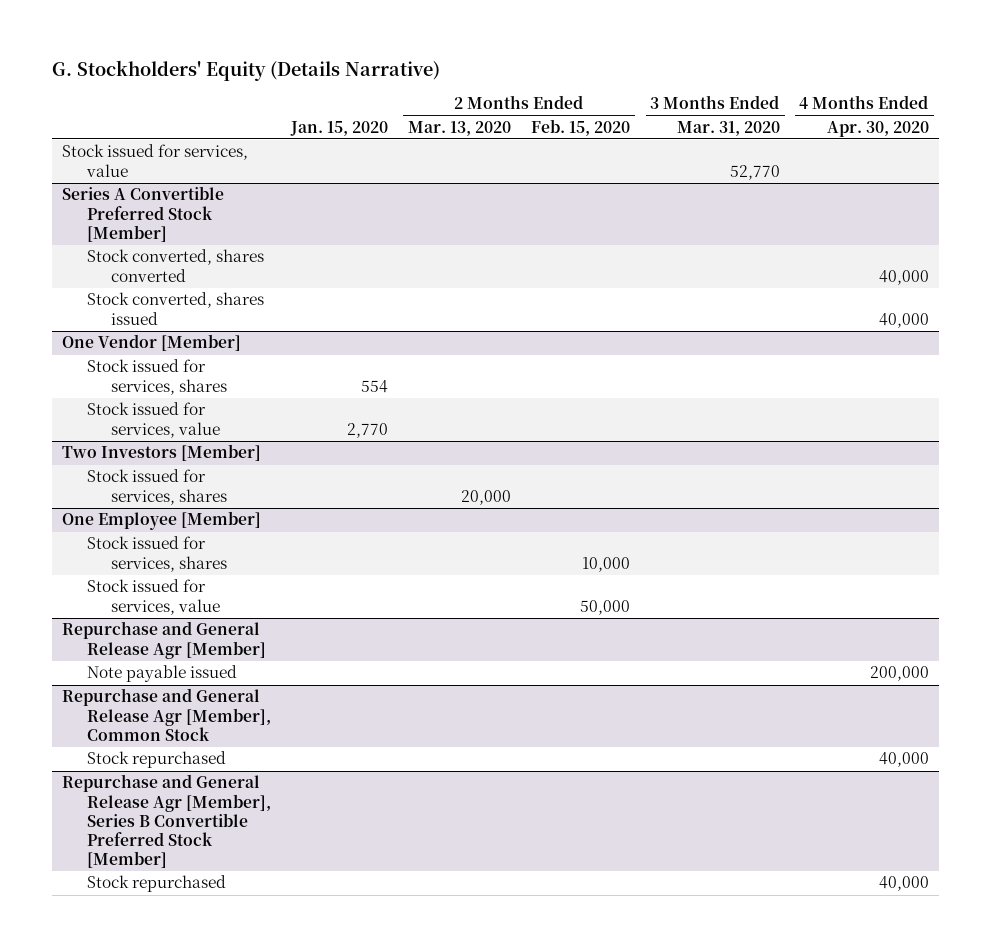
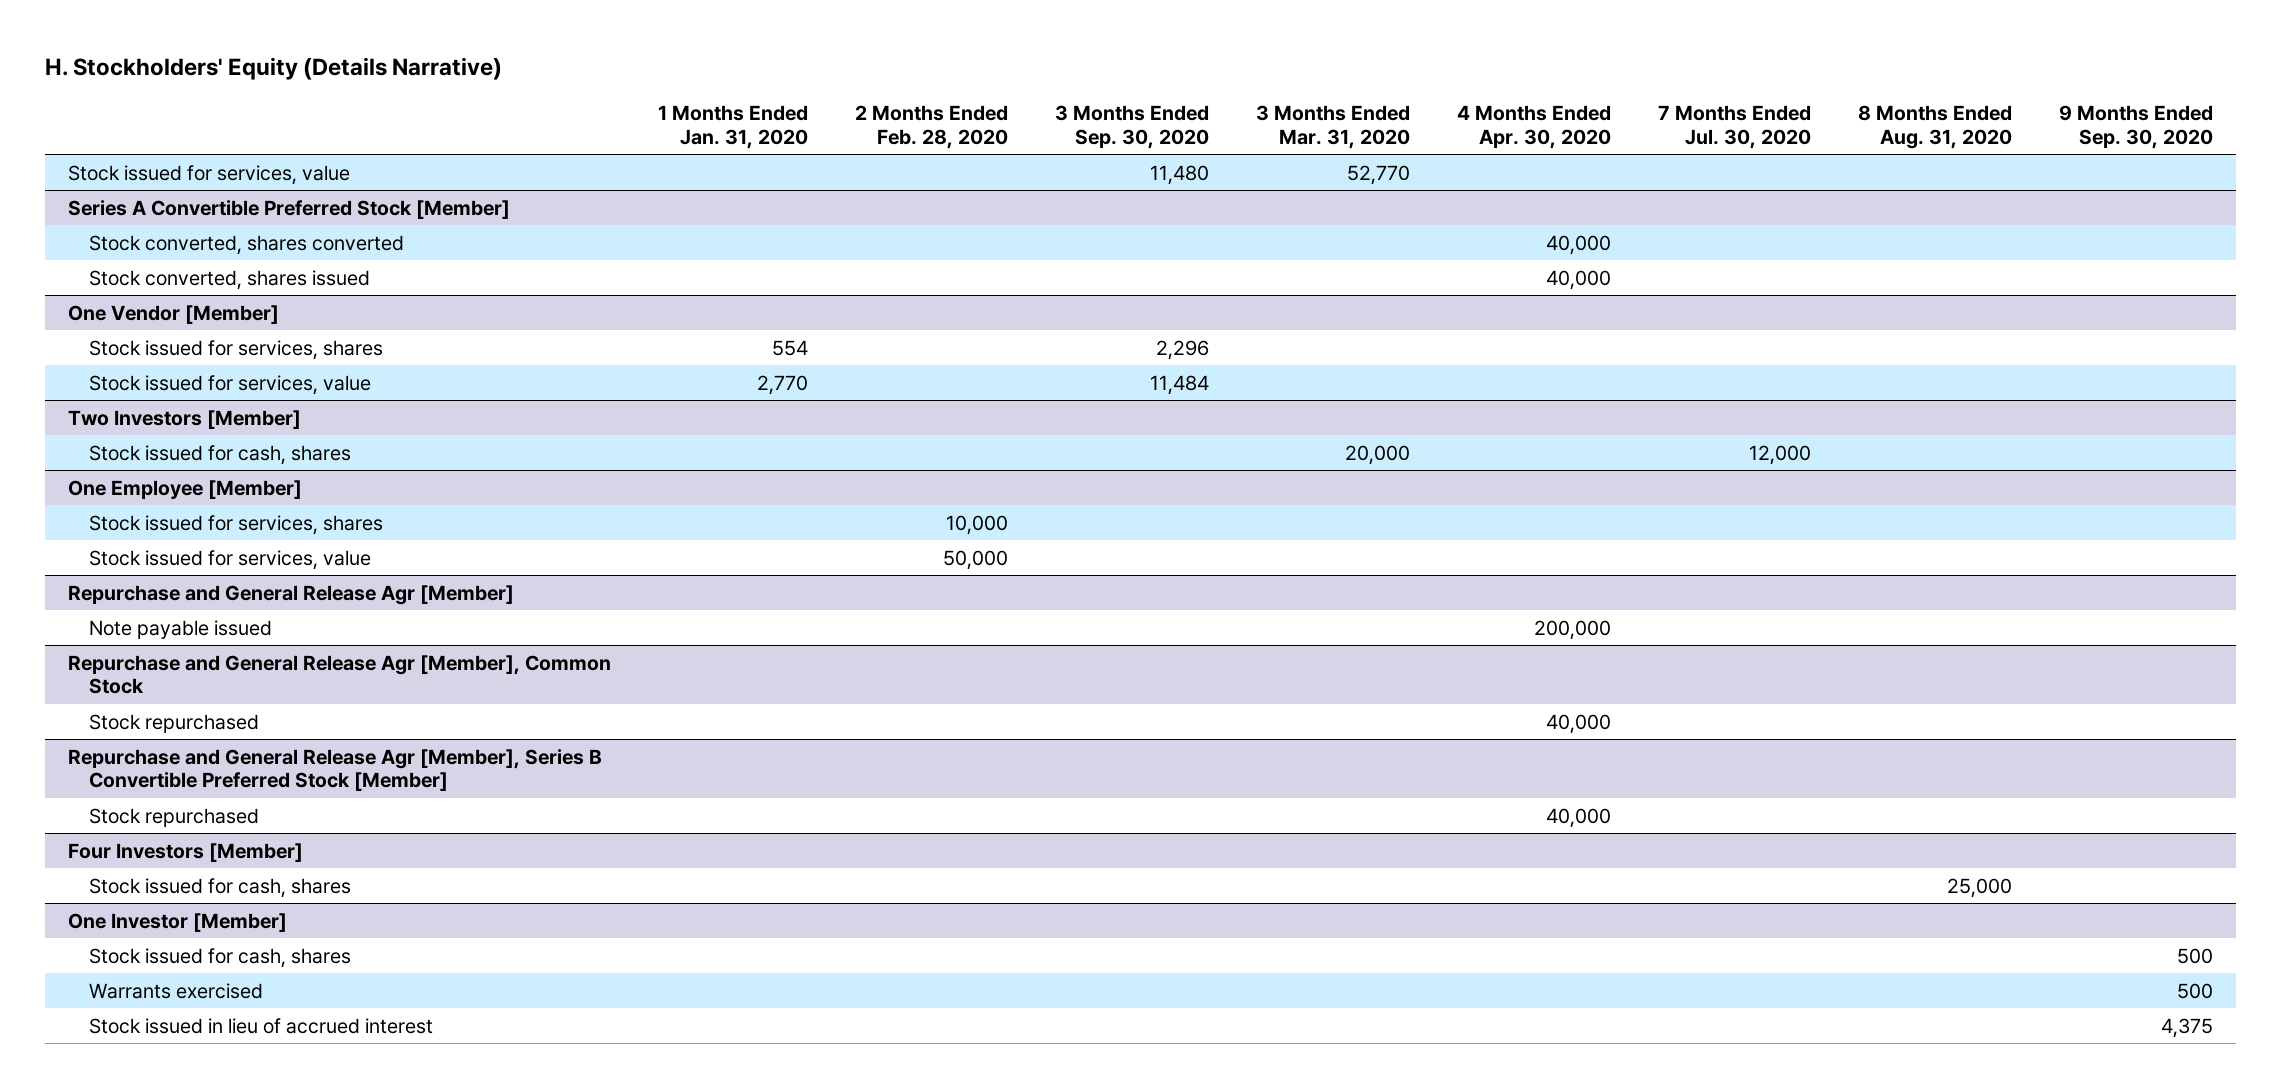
- G. Stockholders' Equity (Details Narrative)
+ H. Stockholders' Equity (Details Narrative)
- | Jan. 15, 2020 | 2 Months Ended Mar. 13, 2020 | 2 Months Ended Feb. 15, 2020 | 3 Months Ended Mar. 31, 2020 | 4 Months Ended Apr. 30, 2020
+ | 1 Months Ended Jan. 31, 2020 | 2 Months Ended Feb. 28, 2020 | 3 Months Ended Sep. 30, 2020 | 3 Months Ended Mar. 31, 2020 | 4 Months Ended Apr. 30, 2020 | 7 Months Ended Jul. 30, 2020 | 8 Months Ended Aug. 31, 2020 | 9 Months Ended Sep. 30, 2020
@ Two Investors [Member]
- Stock issued for services, shares | | 20,000 | | |
+ Stock issued for cash, shares | | | | 20,000 | | 12,000 | |
+ Four Investors [Member]
+ Stock issued for cash, shares | | | | | | | 25,000 |
+ One Investor [Member]
+ Stock issued for cash, shares | | | | | | | | 500
+ Warrants exercised | | | | | | | | 500
+ Stock issued in lieu of accrued interest | | | | | | | | 4,375

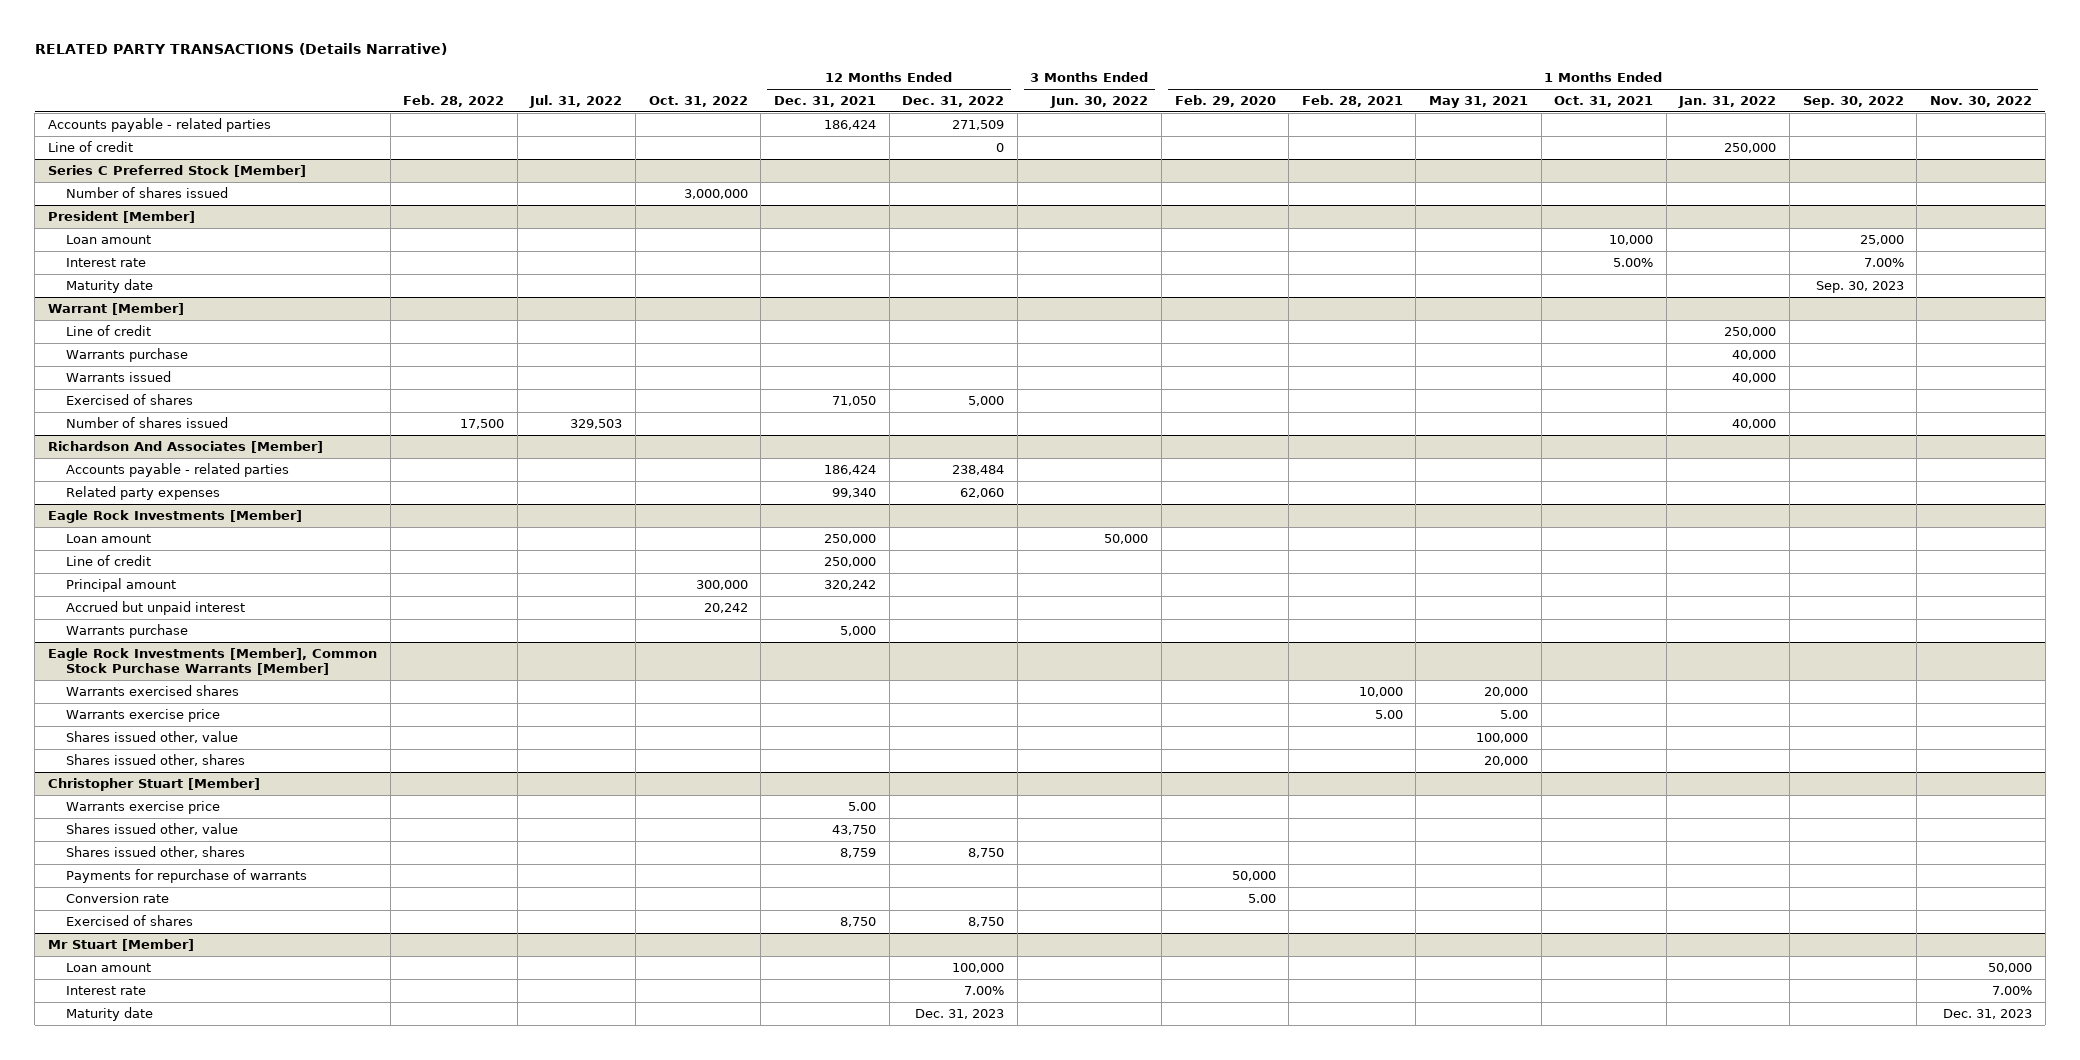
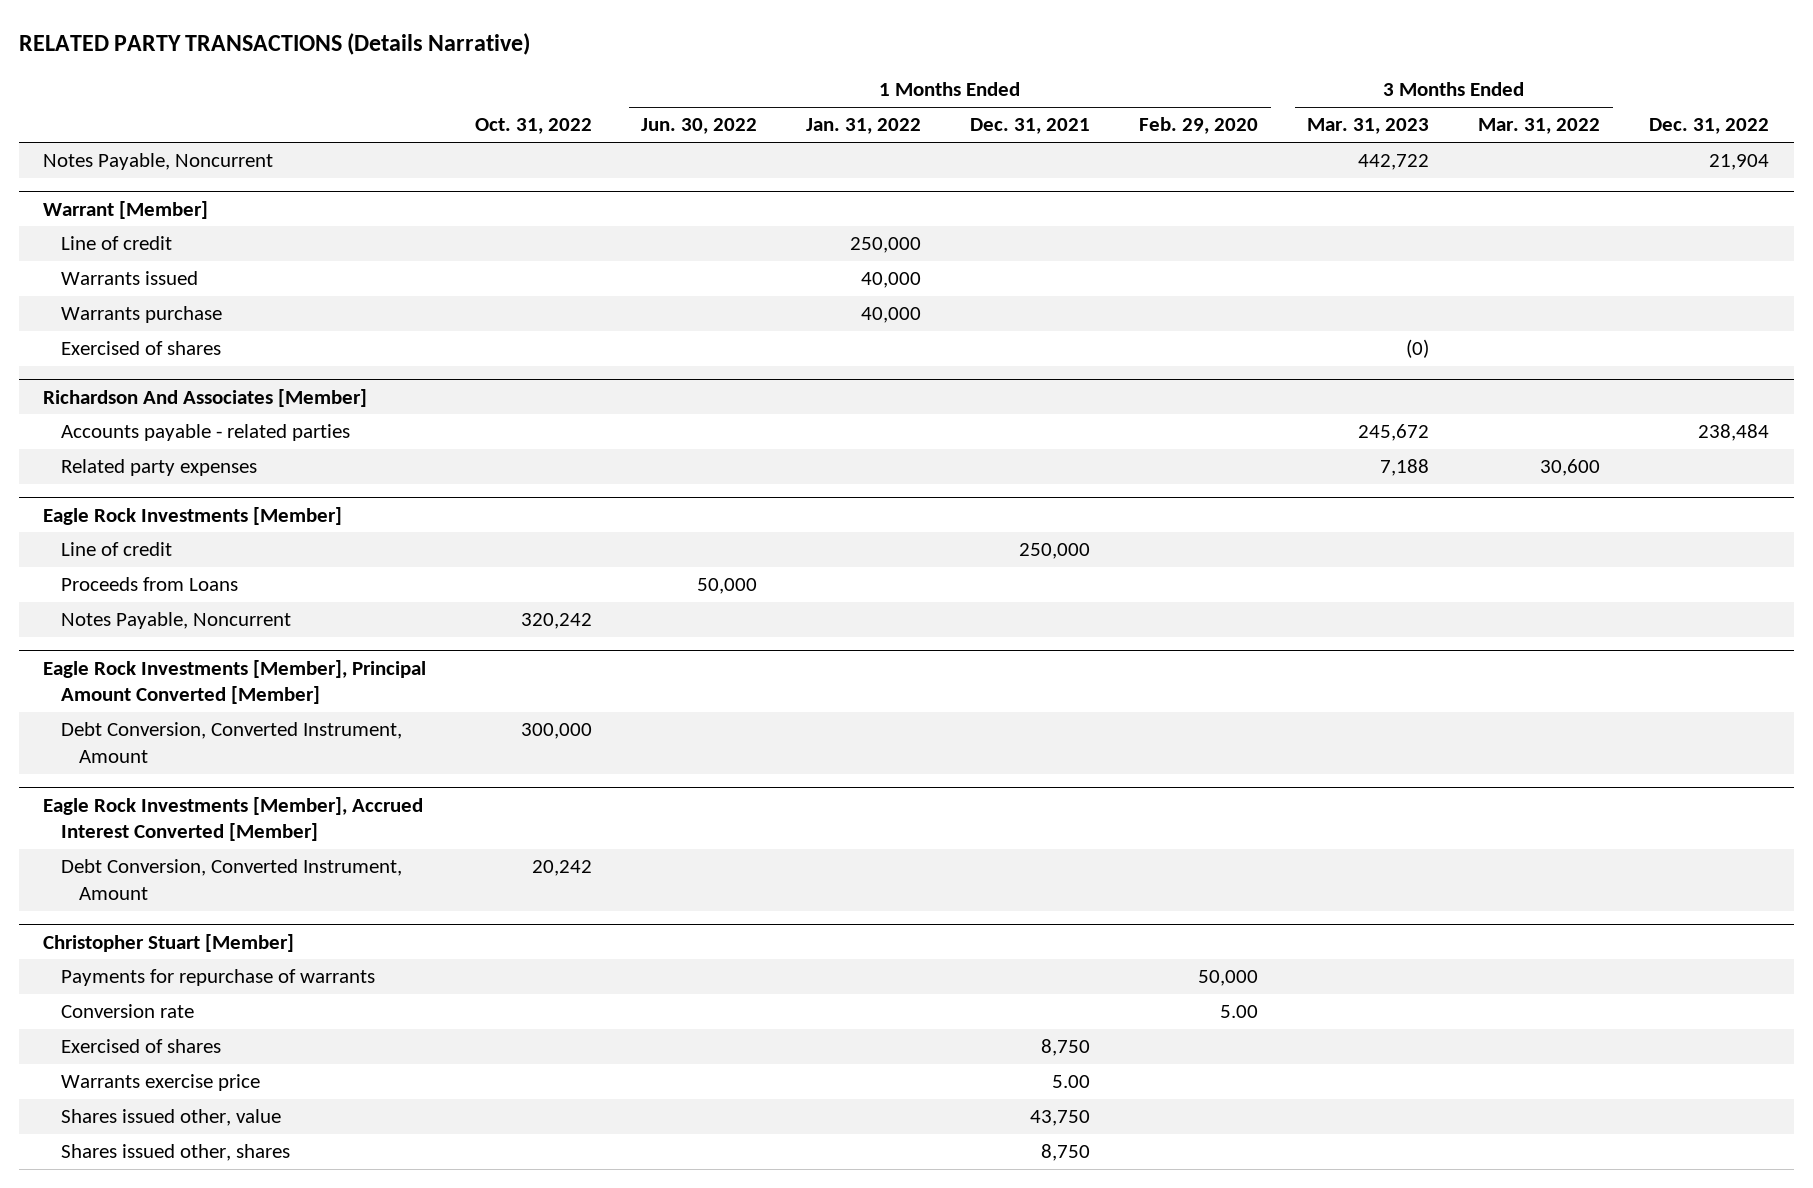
- | Feb. 28, 2022 | Jul. 31, 2022 | Oct. 31, 2022 | 12 Months Ended Dec. 31, 2021 | 12 Months Ended Dec. 31, 2022 | 3 Months Ended Jun. 30, 2022 | 1 Months Ended Feb. 29, 2020 | 1 Months Ended Feb. 28, 2021 | 1 Months Ended May 31, 2021 | 1 Months Ended Oct. 31, 2021 | 1 Months Ended Jan. 31, 2022 | 1 Months Ended Sep. 30, 2022 | 1 Months Ended Nov. 30, 2022
+ | Oct. 31, 2022 | 1 Months Ended Jun. 30, 2022 | 1 Months Ended Jan. 31, 2022 | 1 Months Ended Dec. 31, 2021 | 1 Months Ended Feb. 29, 2020 | 3 Months Ended Mar. 31, 2023 | 3 Months Ended Mar. 31, 2022 | Dec. 31, 2022
- Accounts payable - related parties | | | | 186,424 | 271,509 | | | | | | | |
- Line of credit | | | | | 0 | | | | | | 250,000 | |
- Series C Preferred Stock [Member]
- Number of shares issued | | | 3,000,000 | | | | | | | | | |
- President [Member]
- Loan amount | | | | | | | | | | 10,000 | | 25,000 |
- Interest rate | | | | | | | | | | 5.00% | | 7.00% |
- Maturity date | | | | | | | | | | | | Sep. 30, 2023 |
+ Notes Payable, Noncurrent | | | | | | 442,722 | | 21,904
@ Warrant [Member]
moved down: Warrants purchase | | | 40,000 | | | | |
- Number of shares issued | 17,500 | 329,503 | | | | | | | | | 40,000 | |
@ Eagle Rock Investments [Member]
- Loan amount | | | | 250,000 | | 50,000 | | | | | | |
- Principal amount | | | 300,000 | 320,242 | | | | | | | | |
- Accrued but unpaid interest | | | 20,242 | | | | | | | | | |
- Warrants purchase | | | | 5,000 | | | | | | | | |
- Eagle Rock Investments [Member], Common Stock Purchase Warrants [Member]
- Warrants exercised shares | | | | | | | | 10,000 | 20,000 | | | |
- Warrants exercise price | | | | | | | | 5.00 | 5.00 | | | |
- Shares issued other, value | | | | | | | | | 100,000 | | | |
- Shares issued other, shares | | | | | | | | | 20,000 | | | |
@ Eagle Rock Investments [Member]
+ Proceeds from Loans | | 50,000 | | | | | |
+ Notes Payable, Noncurrent | 320,242 | | | | | | |
+ Eagle Rock Investments [Member], Principal Amount Converted [Member]
+ Debt Conversion, Converted Instrument, Amount | 300,000 | | | | | | |
+ Eagle Rock Investments [Member], Accrued Interest Converted [Member]
+ Debt Conversion, Converted Instrument, Amount | 20,242 | | | | | | |
- Mr Stuart [Member]
- Loan amount | | | | | 100,000 | | | | | | | | 50,000
- Interest rate | | | | | 7.00% | | | | | | | | 7.00%
- Maturity date | | | | | Dec. 31, 2023 | | | | | | | | Dec. 31, 2023
@ Christopher Stuart [Member]
moved down: Warrants exercise price | | | | 5.00 | | | |
moved down: Shares issued other, value | | | | 43,750 | | | |
moved down: Shares issued other, shares | | | | 8,750 | | | |

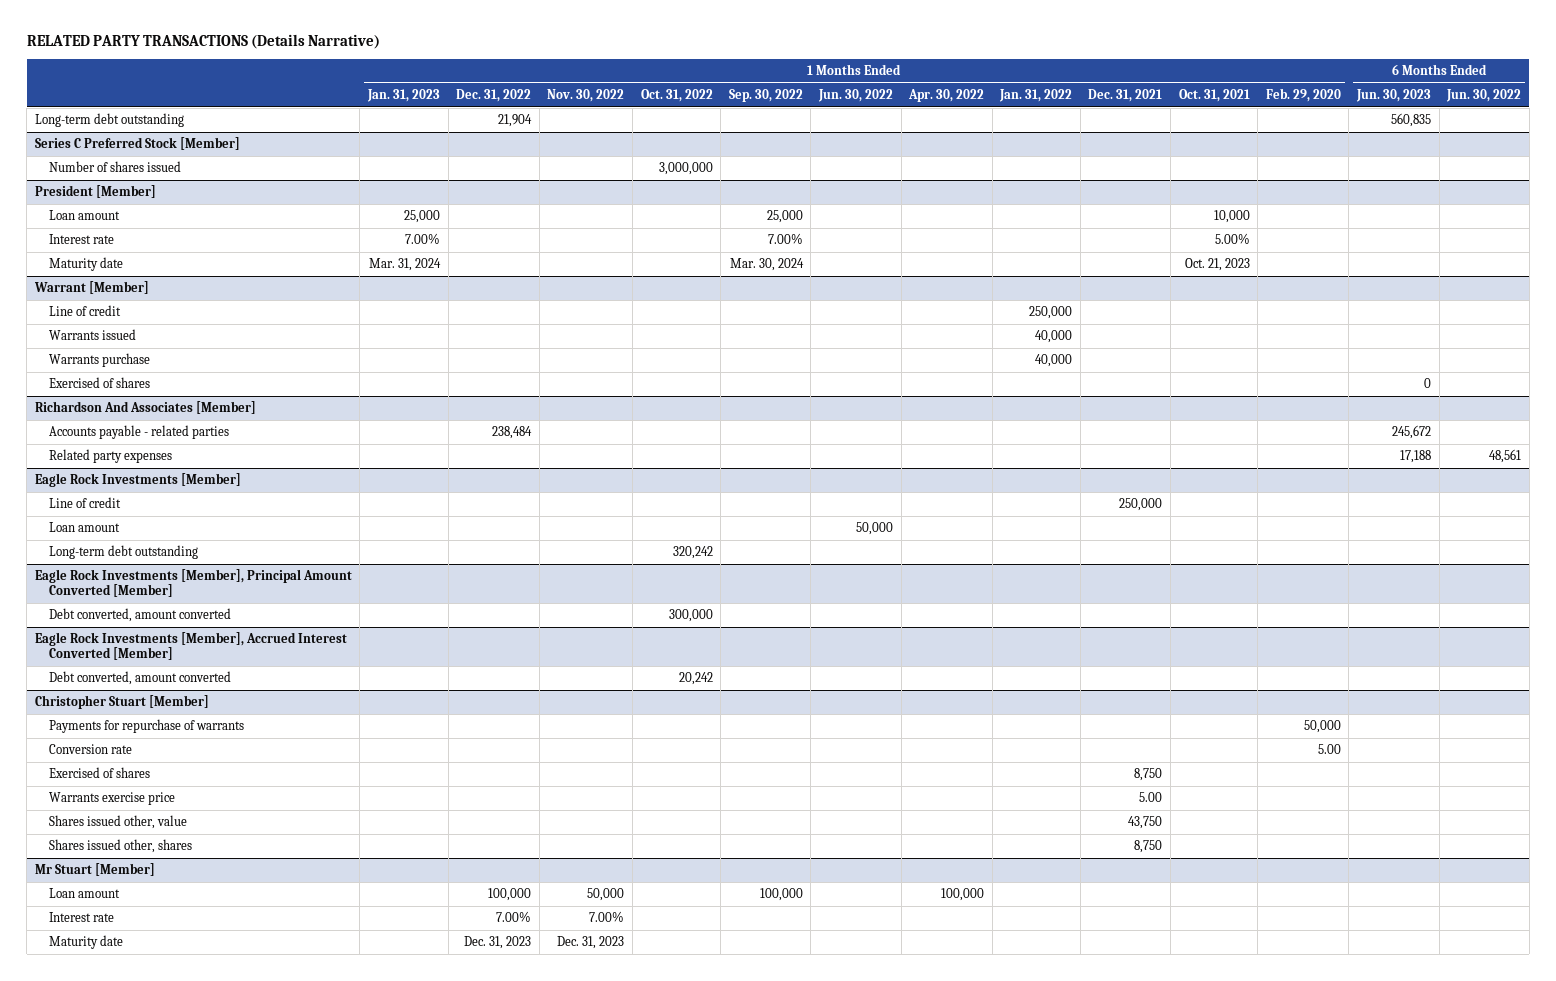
- | Oct. 31, 2022 | 1 Months Ended Jun. 30, 2022 | 1 Months Ended Jan. 31, 2022 | 1 Months Ended Dec. 31, 2021 | 1 Months Ended Feb. 29, 2020 | 3 Months Ended Mar. 31, 2023 | 3 Months Ended Mar. 31, 2022 | Dec. 31, 2022
+ | 1 Months Ended Jan. 31, 2023 | 1 Months Ended Dec. 31, 2022 | 1 Months Ended Nov. 30, 2022 | 1 Months Ended Oct. 31, 2022 | 1 Months Ended Sep. 30, 2022 | 1 Months Ended Jun. 30, 2022 | 1 Months Ended Apr. 30, 2022 | 1 Months Ended Jan. 31, 2022 | 1 Months Ended Dec. 31, 2021 | 1 Months Ended Oct. 31, 2021 | 1 Months Ended Feb. 29, 2020 | 6 Months Ended Jun. 30, 2023 | 6 Months Ended Jun. 30, 2022
- Notes Payable, Noncurrent | | | | | | 442,722 | | 21,904
+ Long-term debt outstanding | | 21,904 | | | | | | | | | | 560,835 |
+ Series C Preferred Stock [Member]
+ Number of shares issued | | | | 3,000,000 | | | | | | | | |
+ President [Member]
+ Loan amount | 25,000 | | | | 25,000 | | | | | 10,000 | | |
+ Interest rate | 7.00% | | | | 7.00% | | | | | 5.00% | | |
+ Maturity date | Mar. 31, 2024 | | | | Mar. 30, 2024 | | | | | Oct. 21, 2023 | | |
@ Eagle Rock Investments [Member]
- Proceeds from Loans | | 50,000 | | | | | |
- Notes Payable, Noncurrent | 320,242 | | | | | | |
+ Loan amount | | | | | | 50,000 | | | | | | |
+ Long-term debt outstanding | | | | 320,242 | | | | | | | | |
@ Eagle Rock Investments [Member], Principal Amount Converted [Member]
- Debt Conversion, Converted Instrument, Amount | 300,000 | | | | | | |
+ Debt converted, amount converted | | | | 300,000 | | | | | | | | |
@ Eagle Rock Investments [Member], Accrued Interest Converted [Member]
- Debt Conversion, Converted Instrument, Amount | 20,242 | | | | | | |
+ Debt converted, amount converted | | | | 20,242 | | | | | | | | |
+ Mr Stuart [Member]
+ Loan amount | | 100,000 | 50,000 | | 100,000 | | 100,000 | | | | | |
+ Interest rate | | 7.00% | 7.00% | | | | | | | | | |
+ Maturity date | | Dec. 31, 2023 | Dec. 31, 2023 | | | | | | | | | |

